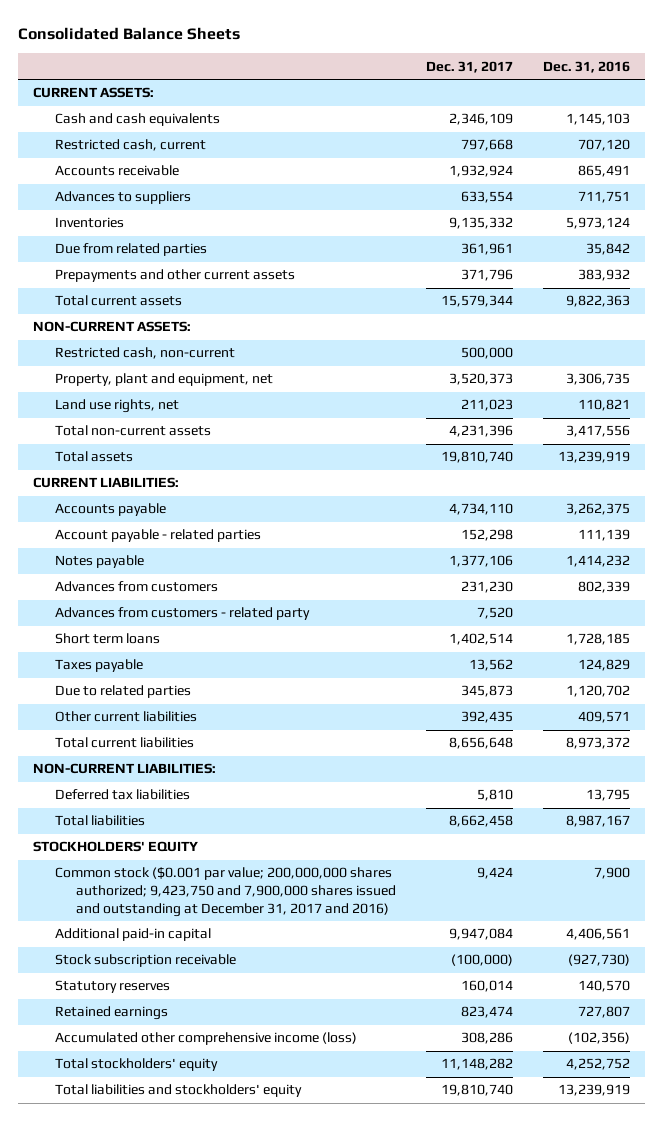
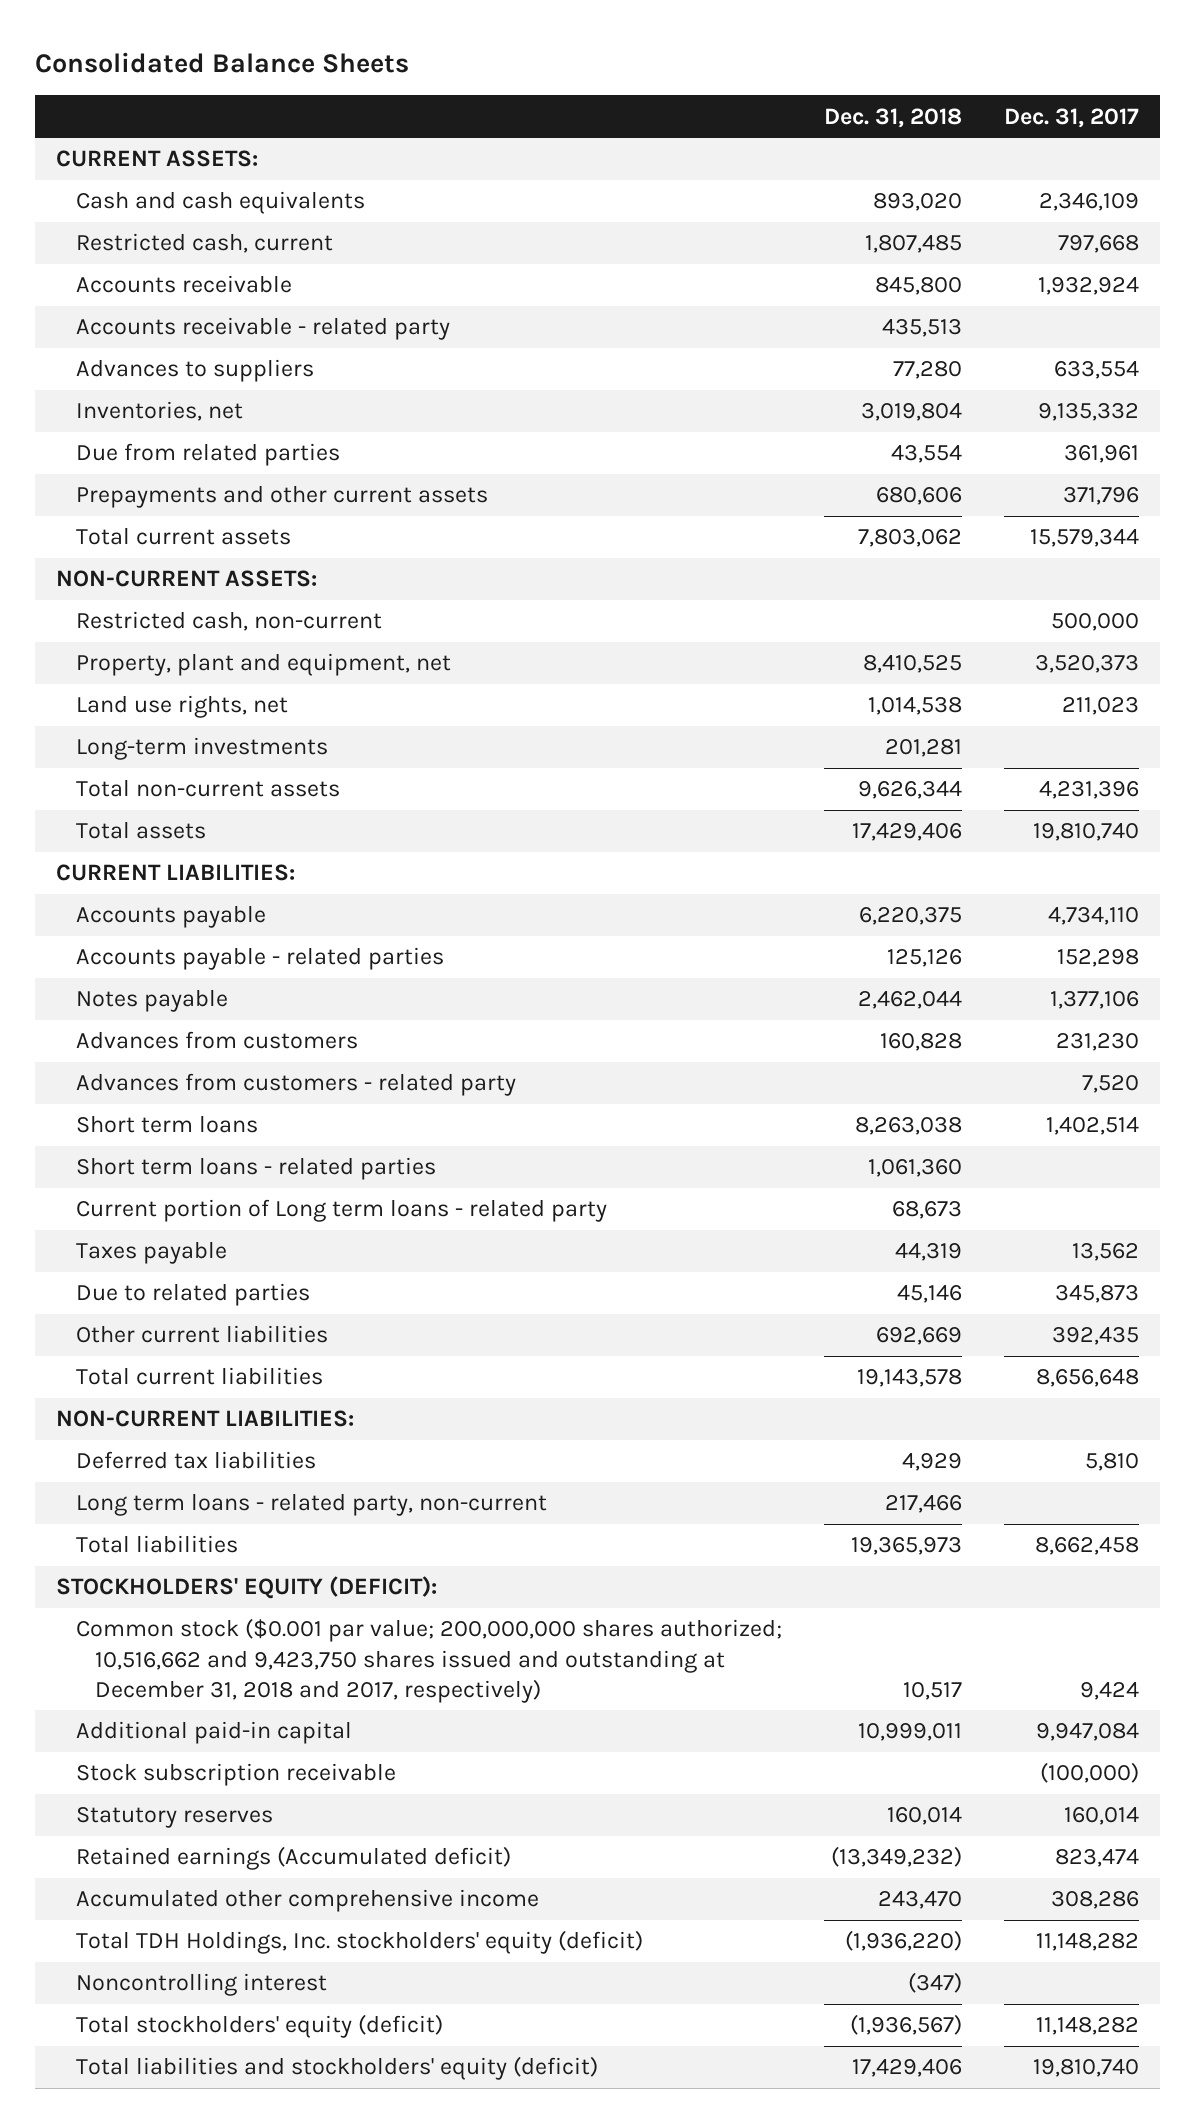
- | Dec. 31, 2017 | Dec. 31, 2016
+ | Dec. 31, 2018 | Dec. 31, 2017
+ Accounts receivable - related party | 435,513 |
- Inventories | 9,135,332 | 5,973,124
+ Inventories, net | 3,019,804 | 9,135,332
+ Long-term investments | 201,281 |
- Account payable - related parties | 152,298 | 111,139
+ Accounts payable - related parties | 125,126 | 152,298
+ Short term loans - related parties | 1,061,360 |
+ Current portion of Long term loans - related party | 68,673 |
+ Long term loans - related party, non-current | 217,466 |
- STOCKHOLDERS' EQUITY
- Common stock ($0.001 par value; 200,000,000 shares authorized; 9,423,750 and 7,900,000 shares issued and outstanding at December 31, 2017 and 2016) | 9,424 | 7,900
+ STOCKHOLDERS' EQUITY (DEFICIT):
+ Common stock ($0.001 par value; 200,000,000 shares authorized; 10,516,662 and 9,423,750 shares issued and outstanding at December 31, 2018 and 2017, respectively) | 10,517 | 9,424
- Retained earnings | 823,474 | 727,807
- Accumulated other comprehensive income (loss) | 308,286 | (102,356)
- Total stockholders' equity | 11,148,282 | 4,252,752
- Total liabilities and stockholders' equity | 19,810,740 | 13,239,919
+ Retained earnings (Accumulated deficit) | (13,349,232) | 823,474
+ Accumulated other comprehensive income | 243,470 | 308,286
+ Total TDH Holdings, Inc. stockholders' equity (deficit) | (1,936,220) | 11,148,282
+ Noncontrolling interest | (347) |
+ Total stockholders' equity (deficit) | (1,936,567) | 11,148,282
+ Total liabilities and stockholders' equity (deficit) | 17,429,406 | 19,810,740

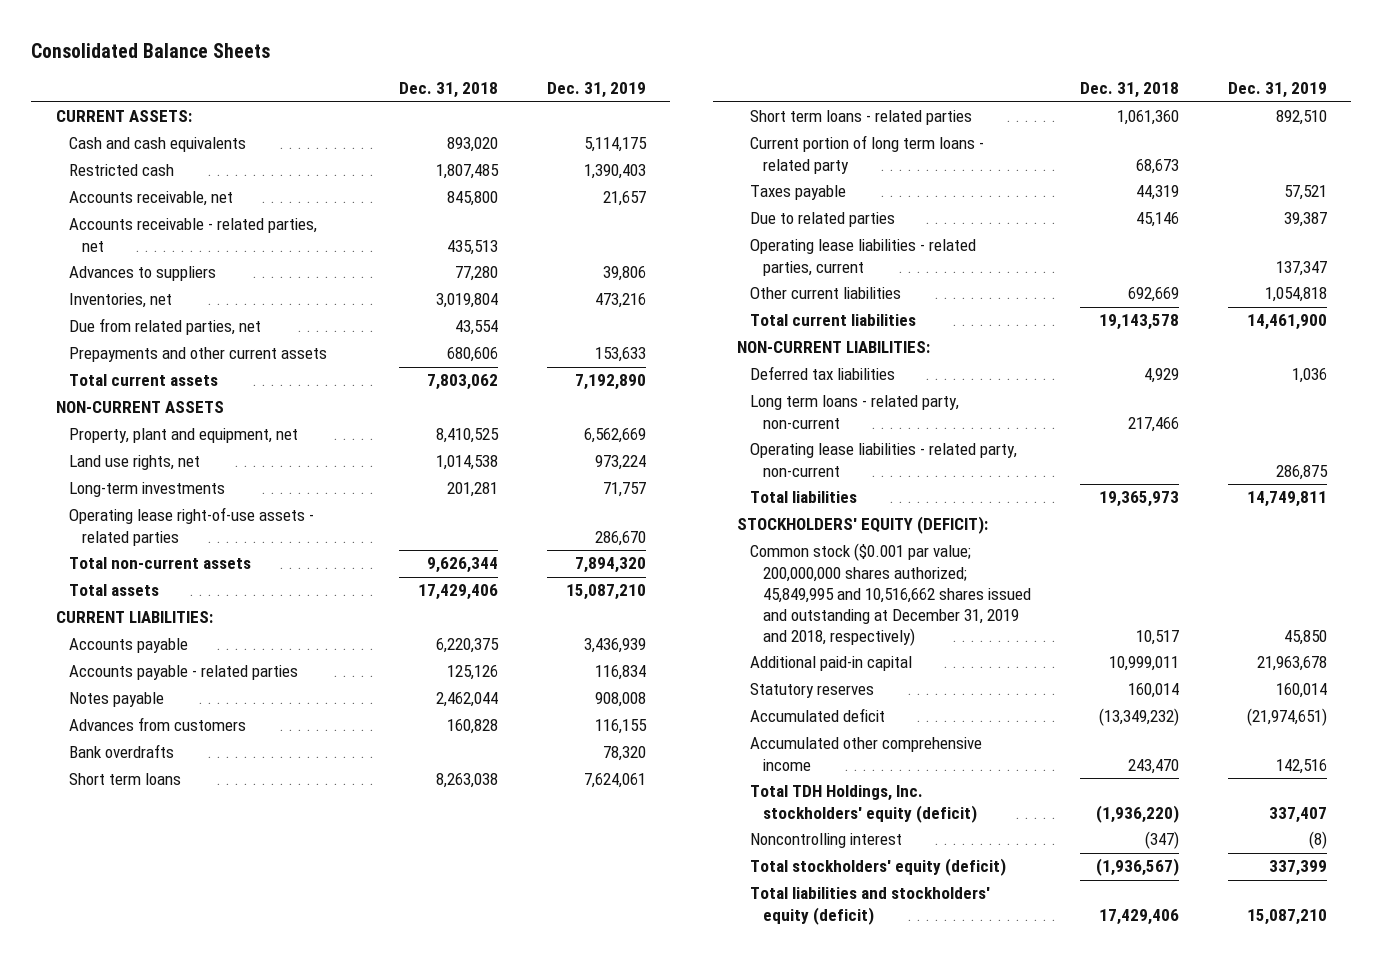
- | Dec. 31, 2018 | Dec. 31, 2017
+ | Dec. 31, 2018 | Dec. 31, 2019
- Restricted cash, current | 1,807,485 | 797,668
- Accounts receivable | 845,800 | 1,932,924
- Accounts receivable - related party | 435,513 |
+ Restricted cash | 1,807,485 | 1,390,403
+ Accounts receivable, net | 845,800 | 21,657
+ Accounts receivable - related parties, net | 435,513 |
- Due from related parties | 43,554 | 361,961
+ Due from related parties, net | 43,554 |
- NON-CURRENT ASSETS:
- Restricted cash, non-current | | 500,000
+ NON-CURRENT ASSETS
+ Operating lease right-of-use assets - related parties | | 286,670
- Advances from customers - related party | | 7,520
+ Bank overdrafts | | 78,320
- Current portion of Long term loans - related party | 68,673 |
+ Current portion of long term loans - related party | 68,673 |
+ Operating lease liabilities - related parties, current | | 137,347
+ Operating lease liabilities - related party, non-current | | 286,875
- Common stock ($0.001 par value; 200,000,000 shares authorized; 10,516,662 and 9,423,750 shares issued and outstanding at December 31, 2018 and 2017, respectively) | 10,517 | 9,424
+ Common stock ($0.001 par value; 200,000,000 shares authorized; 45,849,995 and 10,516,662 shares issued and outstanding at December 31, 2019 and 2018, respectively) | 10,517 | 45,850
- Stock subscription receivable | | (100,000)
- Retained earnings (Accumulated deficit) | (13,349,232) | 823,474
+ Accumulated deficit | (13,349,232) | (21,974,651)

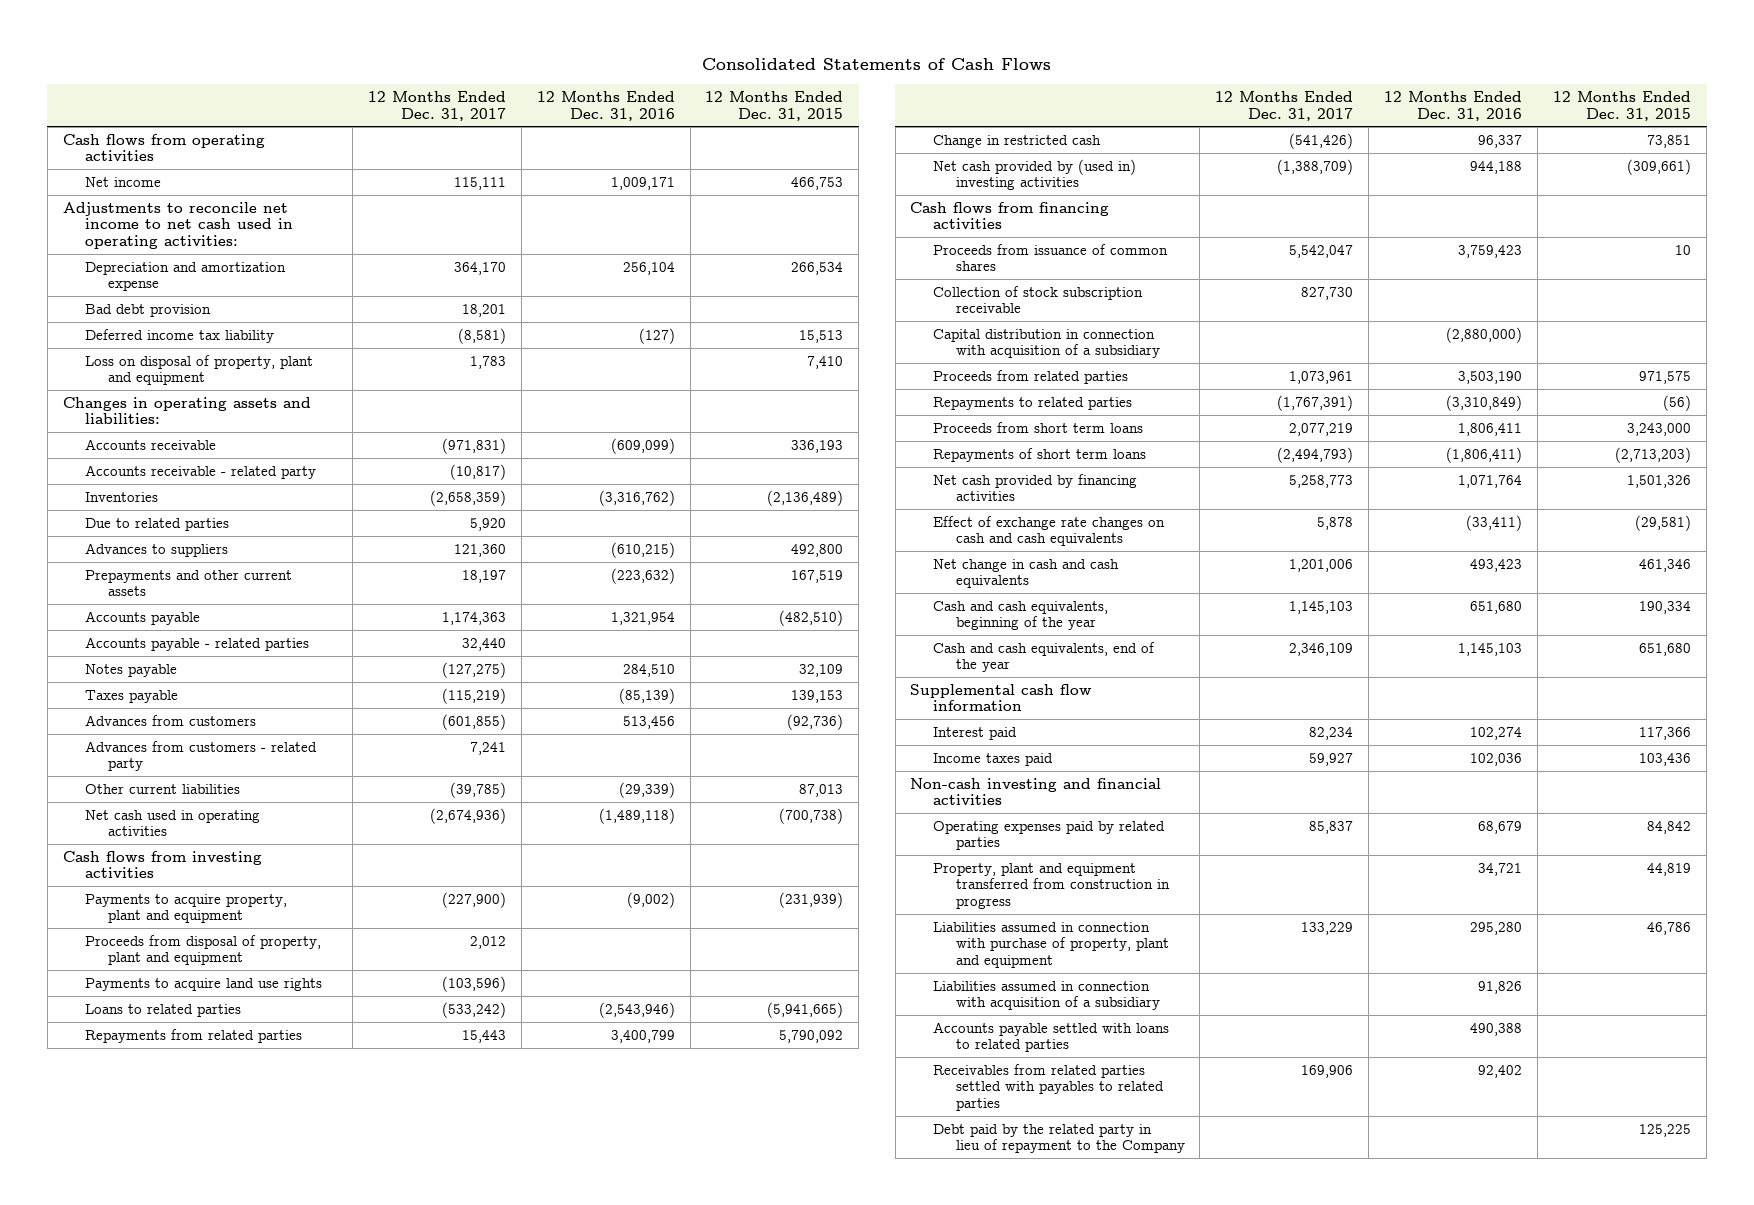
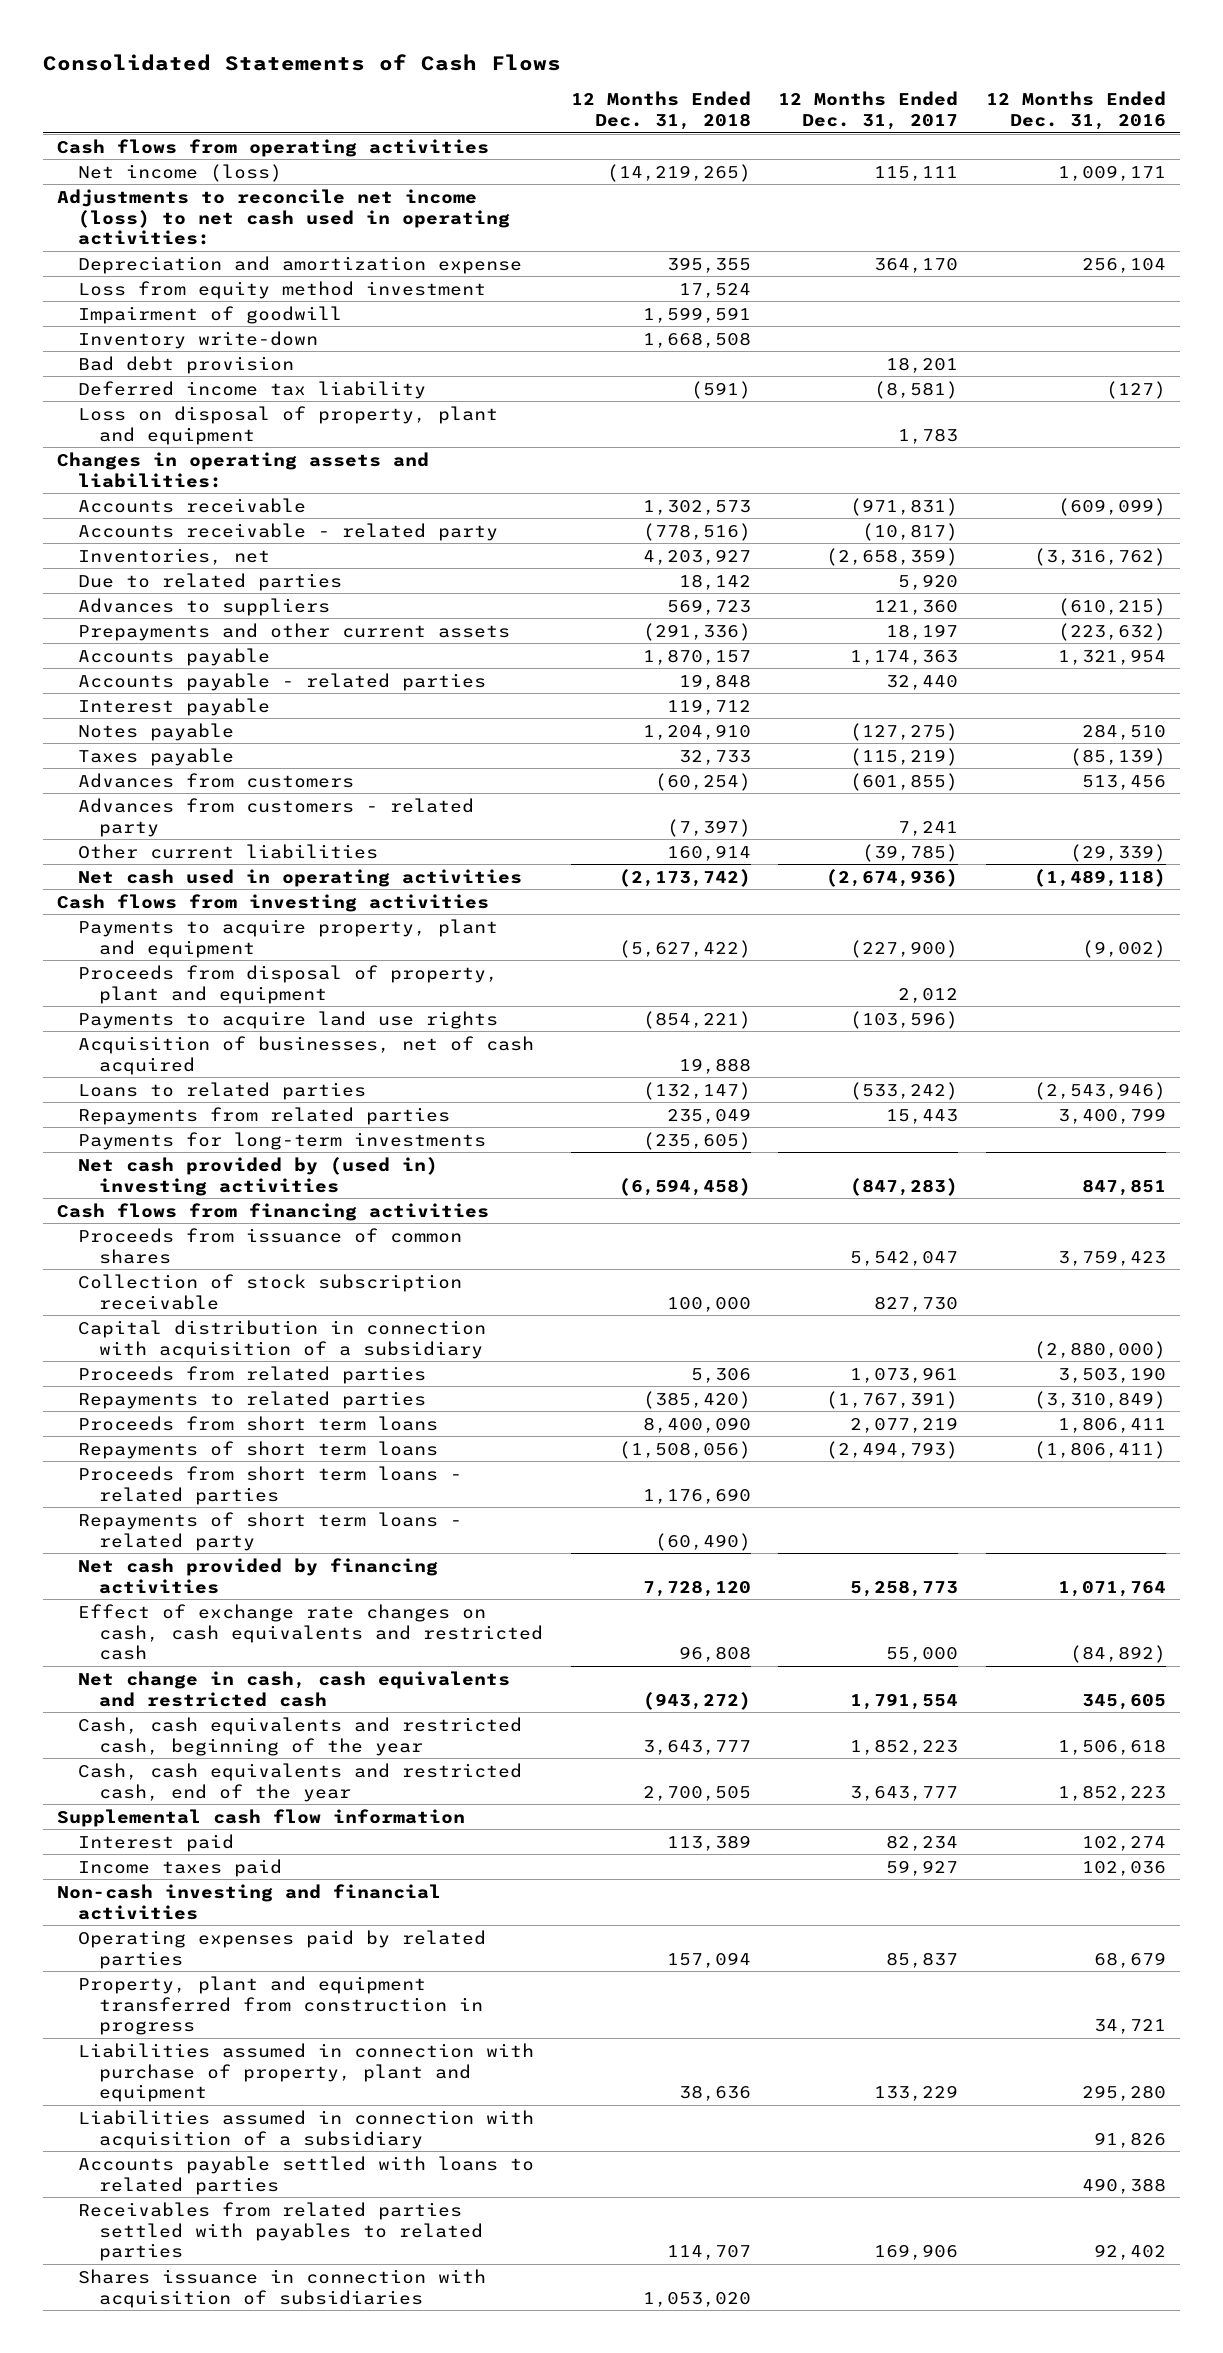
- | 12 Months Ended Dec. 31, 2017 | 12 Months Ended Dec. 31, 2016 | 12 Months Ended Dec. 31, 2015
+ | 12 Months Ended Dec. 31, 2018 | 12 Months Ended Dec. 31, 2017 | 12 Months Ended Dec. 31, 2016
- Net income | 115,111 | 1,009,171 | 466,753
- Adjustments to reconcile net income to net cash used in operating activities:
+ Net income (loss) | (14,219,265) | 115,111 | 1,009,171
+ Adjustments to reconcile net income (loss) to net cash used in operating activities:
+ Loss from equity method investment | 17,524 | |
+ Impairment of goodwill | 1,599,591 | |
+ Inventory write-down | 1,668,508 | |
- Inventories | (2,658,359) | (3,316,762) | (2,136,489)
+ Inventories, net | 4,203,927 | (2,658,359) | (3,316,762)
+ Interest payable | 119,712 | |
+ Acquisition of businesses, net of cash acquired | 19,888 | |
- Change in restricted cash | (541,426) | 96,337 | 73,851
- Net cash provided by (used in) investing activities | (1,388,709) | 944,188 | (309,661)
+ Payments for long-term investments | (235,605) | |
+ Net cash provided by (used in) investing activities | (6,594,458) | (847,283) | 847,851
+ Proceeds from short term loans - related parties | 1,176,690 | |
+ Repayments of short term loans - related party | (60,490) | |
- Effect of exchange rate changes on cash and cash equivalents | 5,878 | (33,411) | (29,581)
- Net change in cash and cash equivalents | 1,201,006 | 493,423 | 461,346
- Cash and cash equivalents, beginning of the year | 1,145,103 | 651,680 | 190,334
- Cash and cash equivalents, end of the year | 2,346,109 | 1,145,103 | 651,680
+ Effect of exchange rate changes on cash, cash equivalents and restricted cash | 96,808 | 55,000 | (84,892)
+ Net change in cash, cash equivalents and restricted cash | (943,272) | 1,791,554 | 345,605
+ Cash, cash equivalents and restricted cash, beginning of the year | 3,643,777 | 1,852,223 | 1,506,618
+ Cash, cash equivalents and restricted cash, end of the year | 2,700,505 | 3,643,777 | 1,852,223
- Debt paid by the related party in lieu of repayment to the Company | | | 125,225
+ Shares issuance in connection with acquisition of subsidiaries | 1,053,020 | |

